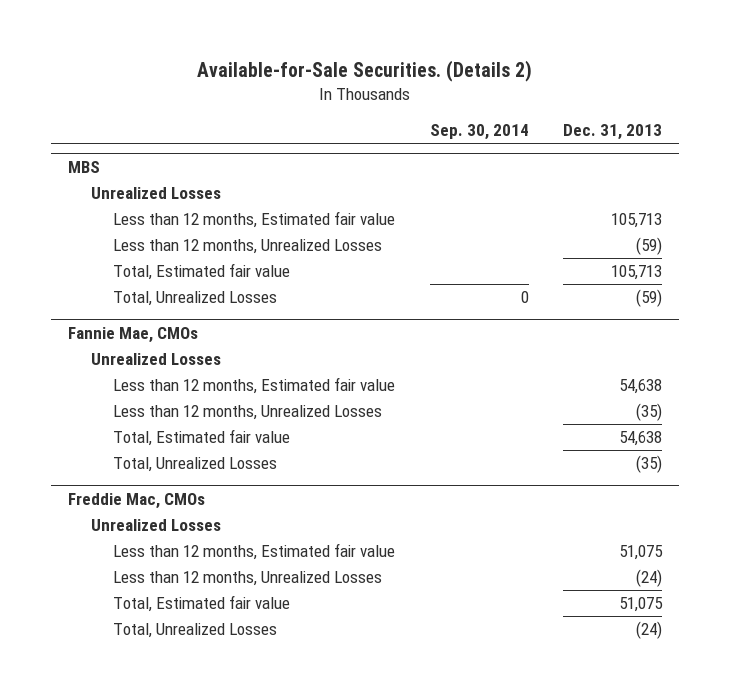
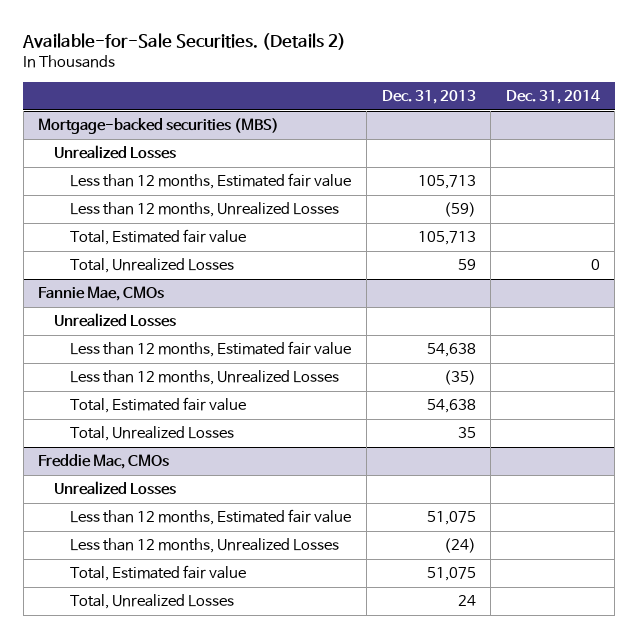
- | Sep. 30, 2014 | Dec. 31, 2013
+ | Dec. 31, 2013 | Dec. 31, 2014
- MBS
+ Mortgage-backed securities (MBS)
- Total, Unrealized Losses | 0 | (59)
+ Total, Unrealized Losses | 59 | 0
@ Fannie Mae, CMOs
- Total, Unrealized Losses | | (35)
+ Total, Unrealized Losses | 35 |
@ Freddie Mac, CMOs
- Total, Unrealized Losses | | (24)
+ Total, Unrealized Losses | 24 |

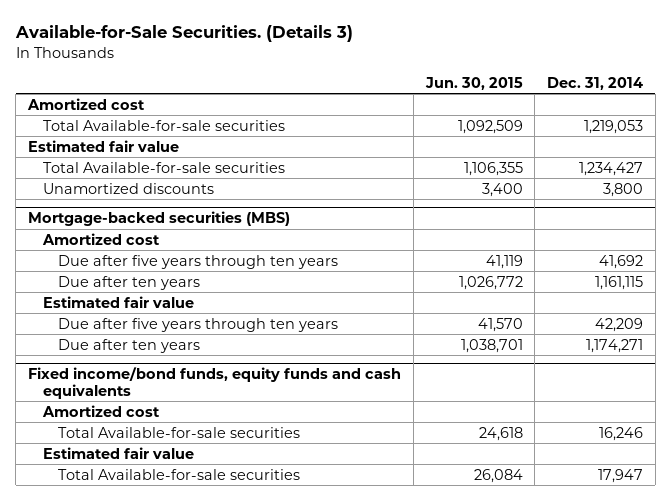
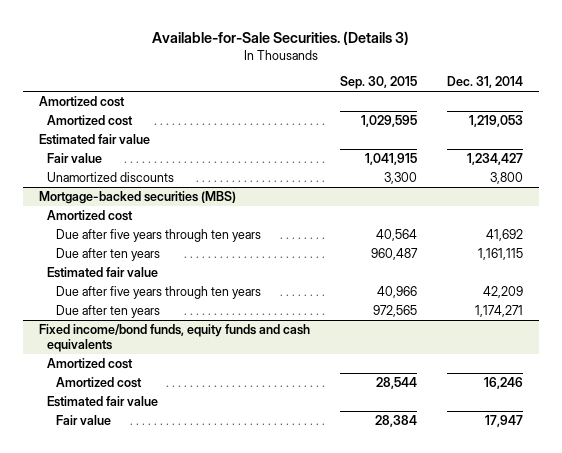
- | Jun. 30, 2015 | Dec. 31, 2014
+ | Sep. 30, 2015 | Dec. 31, 2014
- Total Available-for-sale securities | 1,092,509 | 1,219,053
+ Amortized cost | 1,029,595 | 1,219,053
- Total Available-for-sale securities | 1,106,355 | 1,234,427
+ Fair value | 1,041,915 | 1,234,427
@ Fixed income/bond funds, equity funds and cash equivalents
- Total Available-for-sale securities | 24,618 | 16,246
+ Amortized cost | 28,544 | 16,246
- Total Available-for-sale securities | 26,084 | 17,947
+ Fair value | 28,384 | 17,947

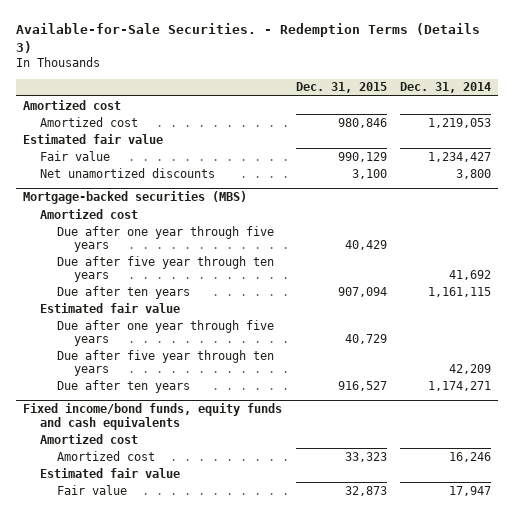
- Available-for-Sale Securities. (Details 3)
+ Available-for-Sale Securities. - Redemption Terms (Details 3)
- | Sep. 30, 2015 | Dec. 31, 2014
+ | Dec. 31, 2015 | Dec. 31, 2014
- Unamortized discounts | 3,300 | 3,800
+ Net unamortized discounts | 3,100 | 3,800
@ Mortgage-backed securities (MBS)
- Due after five years through ten years | 40,564 | 41,692
+ Due after one year through five years | 40,429 |
+ Due after five year through ten years | | 41,692
- Due after five years through ten years | 40,966 | 42,209
+ Due after one year through five years | 40,729 |
+ Due after five year through ten years | | 42,209

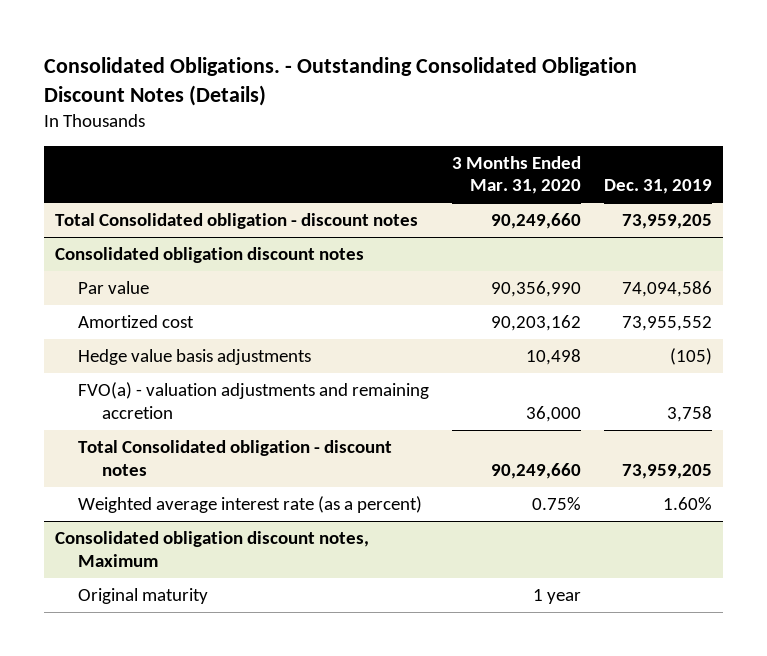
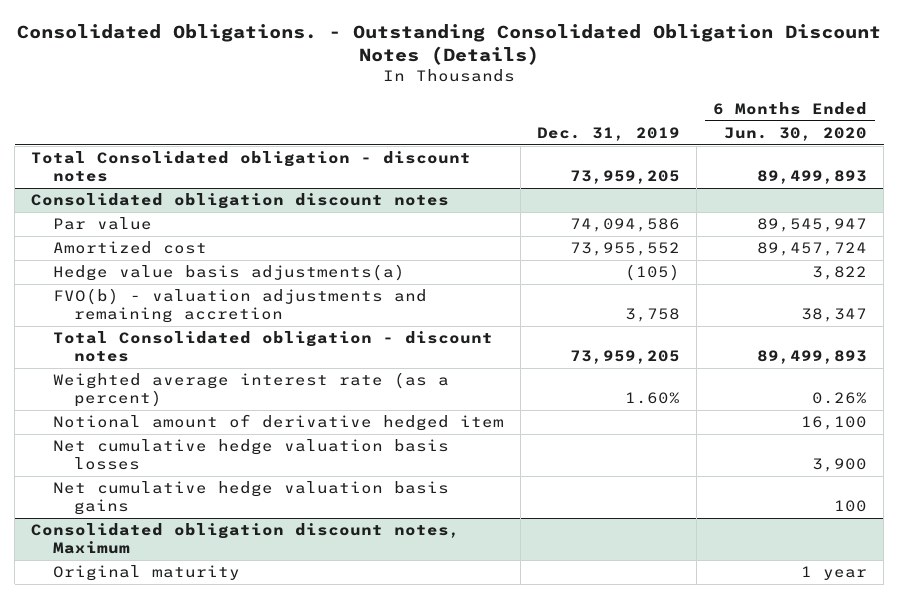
- | 3 Months Ended Mar. 31, 2020 | Dec. 31, 2019
+ | Dec. 31, 2019 | 6 Months Ended Jun. 30, 2020
@ Consolidated obligation discount notes
- Hedge value basis adjustments | 10,498 | (105)
- FVO(a) - valuation adjustments and remaining accretion | 36,000 | 3,758
+ Hedge value basis adjustments(a) | (105) | 3,822
+ FVO(b) - valuation adjustments and remaining accretion | 3,758 | 38,347
+ Notional amount of derivative hedged item | | 16,100
+ Net cumulative hedge valuation basis losses | | 3,900
+ Net cumulative hedge valuation basis gains | | 100

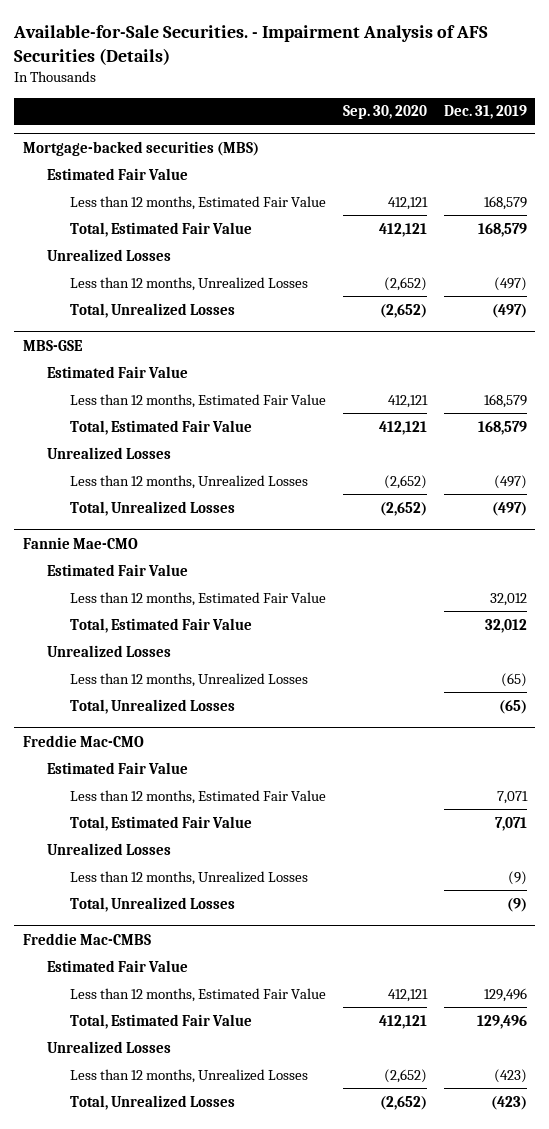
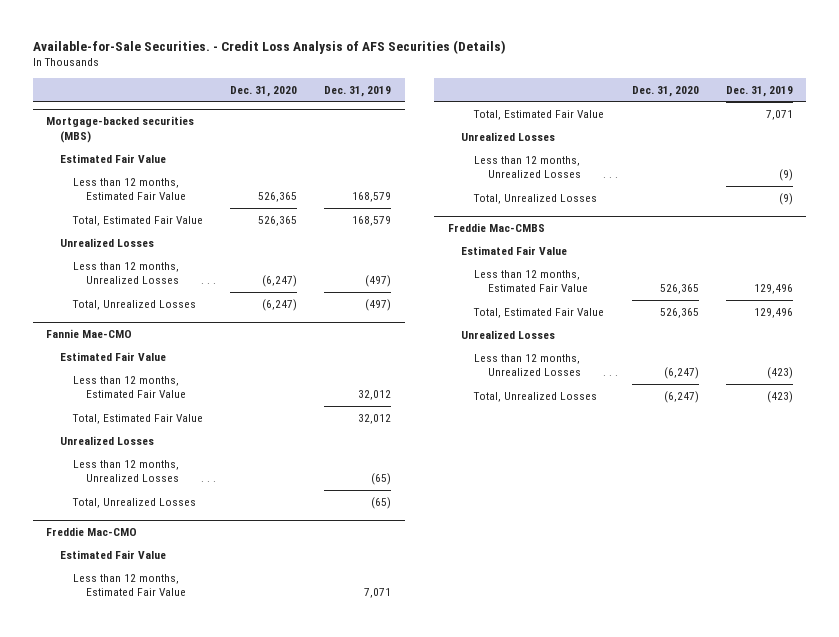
- Available-for-Sale Securities. - Impairment Analysis of AFS Securities (Details)
+ Available-for-Sale Securities. - Credit Loss Analysis of AFS Securities (Details)
- | Sep. 30, 2020 | Dec. 31, 2019
+ | Dec. 31, 2020 | Dec. 31, 2019
- MBS-GSE
- Estimated Fair Value
- Less than 12 months, Estimated Fair Value | 412,121 | 168,579
- Total, Estimated Fair Value | 412,121 | 168,579
- Unrealized Losses
- Less than 12 months, Unrealized Losses | (2,652) | (497)
- Total, Unrealized Losses | (2,652) | (497)

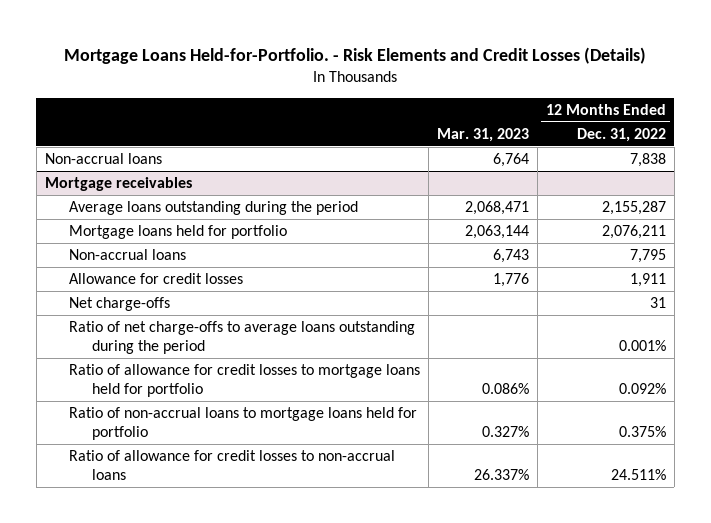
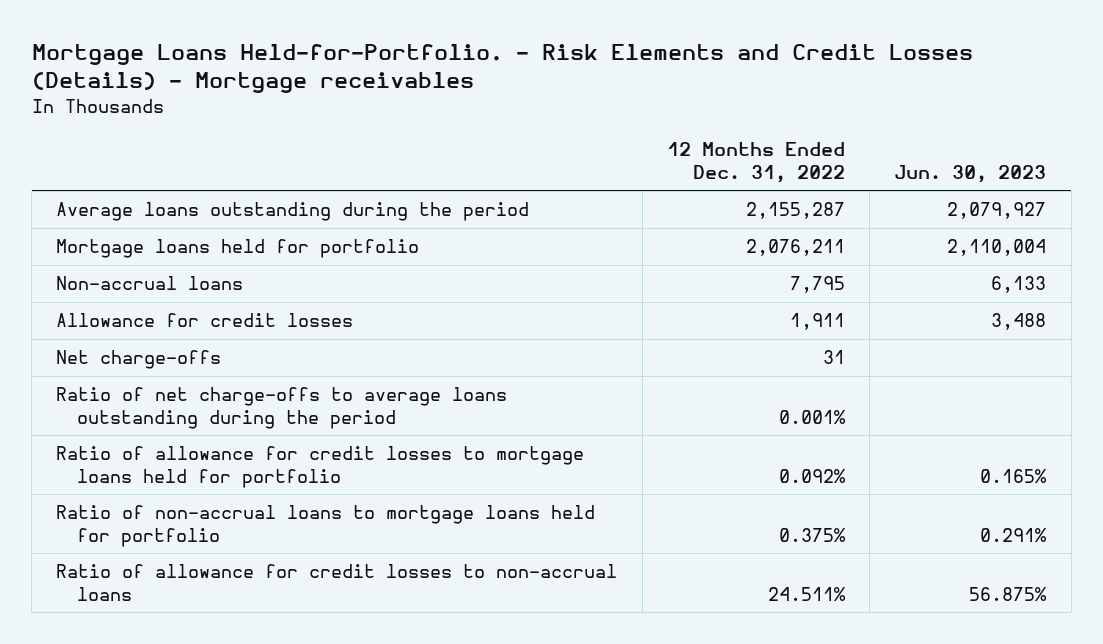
- Mortgage Loans Held-for-Portfolio. - Risk Elements and Credit Losses (Details)
+ Mortgage Loans Held-for-Portfolio. - Risk Elements and Credit Losses (Details) - Mortgage receivables
- | Mar. 31, 2023 | 12 Months Ended Dec. 31, 2022
+ | 12 Months Ended Dec. 31, 2022 | Jun. 30, 2023
- Non-accrual loans | 6,764 | 7,838
- Mortgage receivables

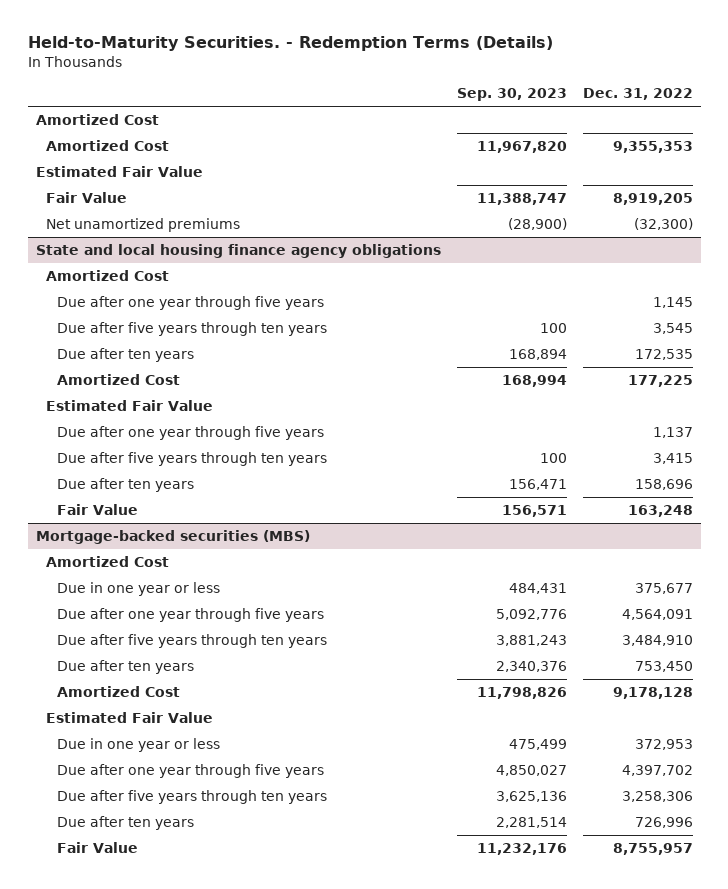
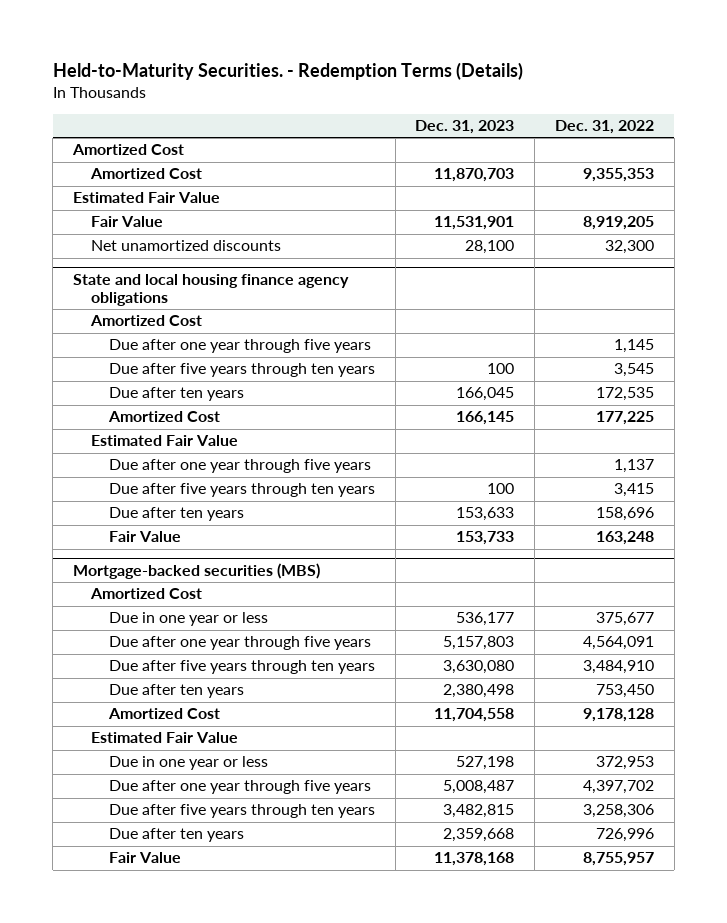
- | Sep. 30, 2023 | Dec. 31, 2022
+ | Dec. 31, 2023 | Dec. 31, 2022
- Net unamortized premiums | (28,900) | (32,300)
+ Net unamortized discounts | 28,100 | 32,300

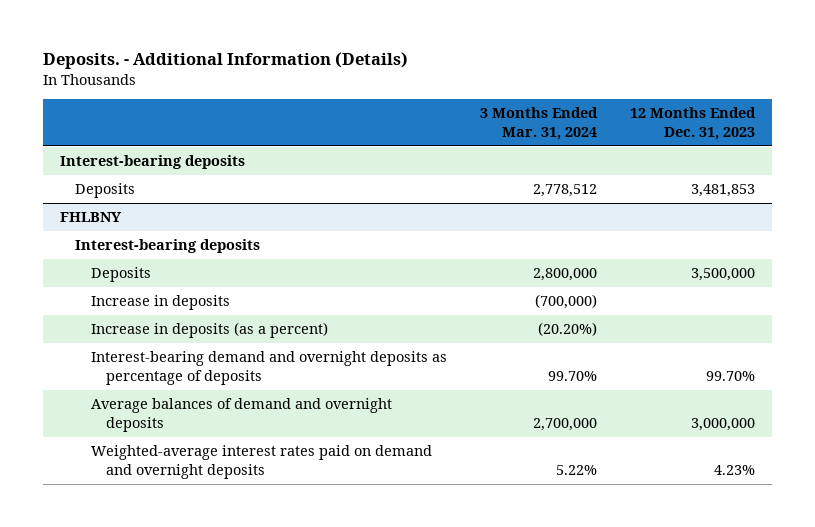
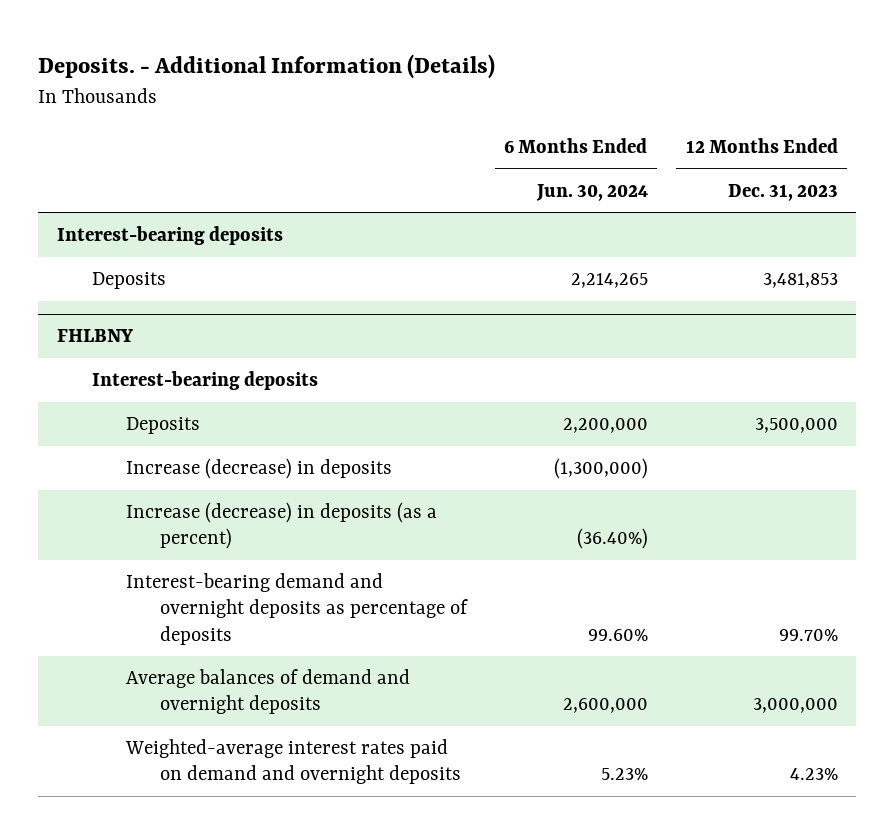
- | 3 Months Ended Mar. 31, 2024 | 12 Months Ended Dec. 31, 2023
+ | 6 Months Ended Jun. 30, 2024 | 12 Months Ended Dec. 31, 2023
@ FHLBNY
- Increase in deposits | (700,000) |
- Increase in deposits (as a percent) | (20.20%) |
+ Increase (decrease) in deposits | (1,300,000) |
+ Increase (decrease) in deposits (as a percent) | (36.40%) |

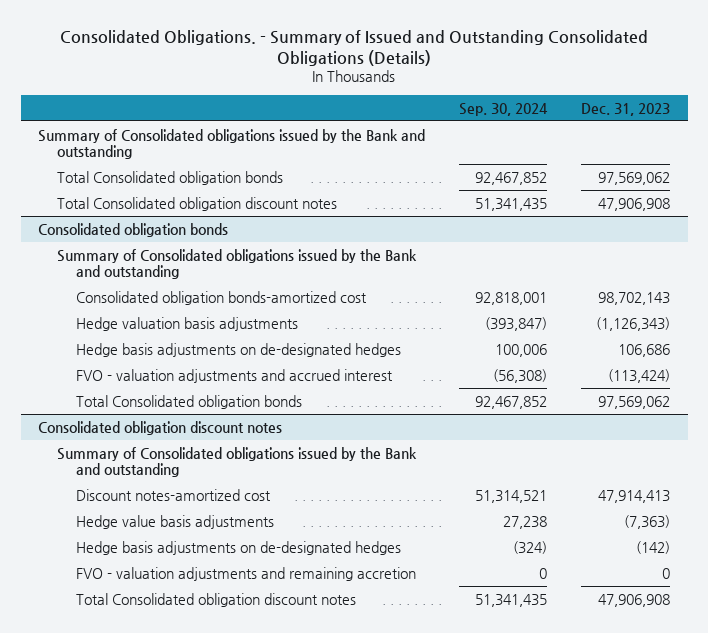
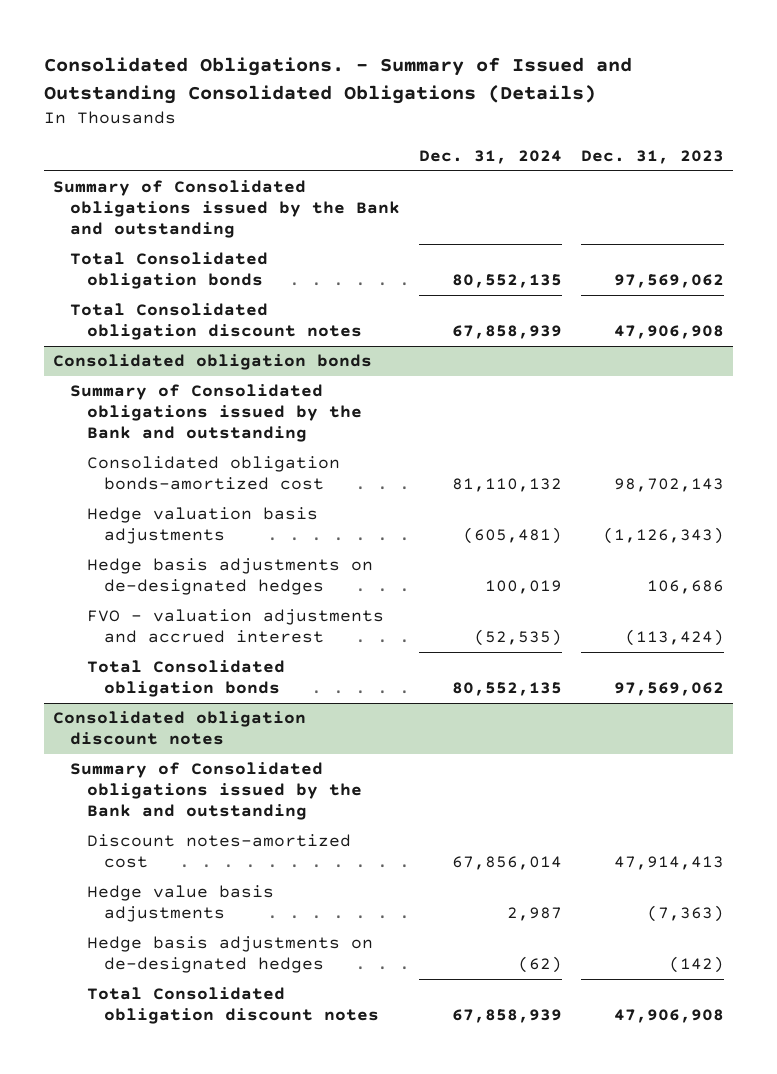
- | Sep. 30, 2024 | Dec. 31, 2023
+ | Dec. 31, 2024 | Dec. 31, 2023
@ Consolidated obligation discount notes
- FVO - valuation adjustments and remaining accretion | 0 | 0

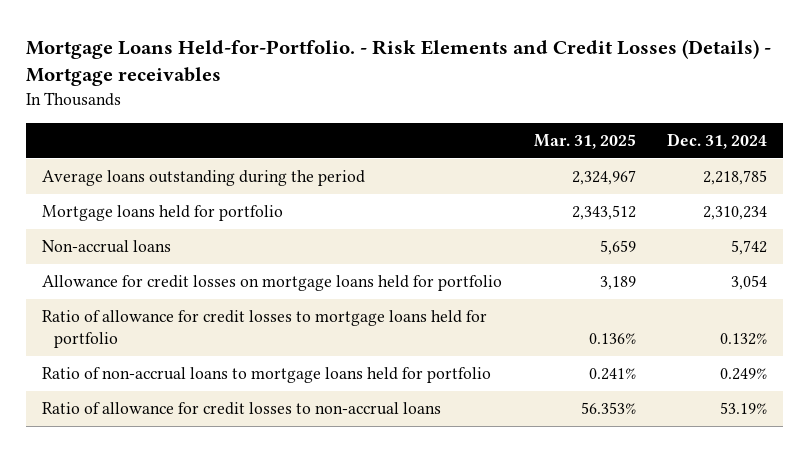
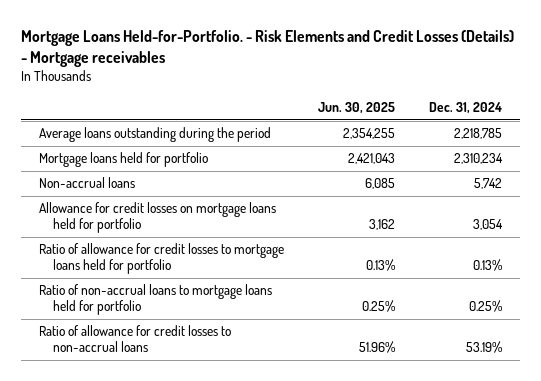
- | Mar. 31, 2025 | Dec. 31, 2024
+ | Jun. 30, 2025 | Dec. 31, 2024
- Ratio of allowance for credit losses to mortgage loans held for portfolio | 0.136% | 0.132%
- Ratio of non-accrual loans to mortgage loans held for portfolio | 0.241% | 0.249%
+ Ratio of allowance for credit losses to mortgage loans held for portfolio | 0.13% | 0.13%
+ Ratio of non-accrual loans to mortgage loans held for portfolio | 0.25% | 0.25%

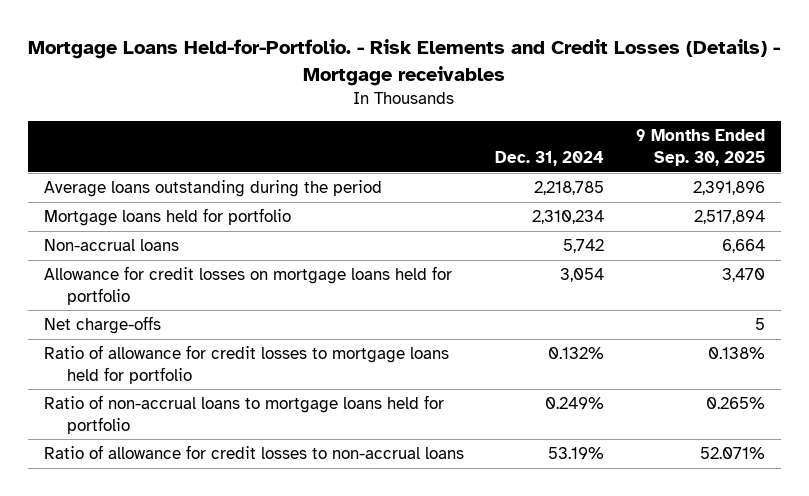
- | Jun. 30, 2025 | Dec. 31, 2024
+ | Dec. 31, 2024 | 9 Months Ended Sep. 30, 2025
- Ratio of allowance for credit losses to mortgage loans held for portfolio | 0.13% | 0.13%
- Ratio of non-accrual loans to mortgage loans held for portfolio | 0.25% | 0.25%
+ Net charge-offs | | 5
+ Ratio of allowance for credit losses to mortgage loans held for portfolio | 0.132% | 0.138%
+ Ratio of non-accrual loans to mortgage loans held for portfolio | 0.249% | 0.265%

